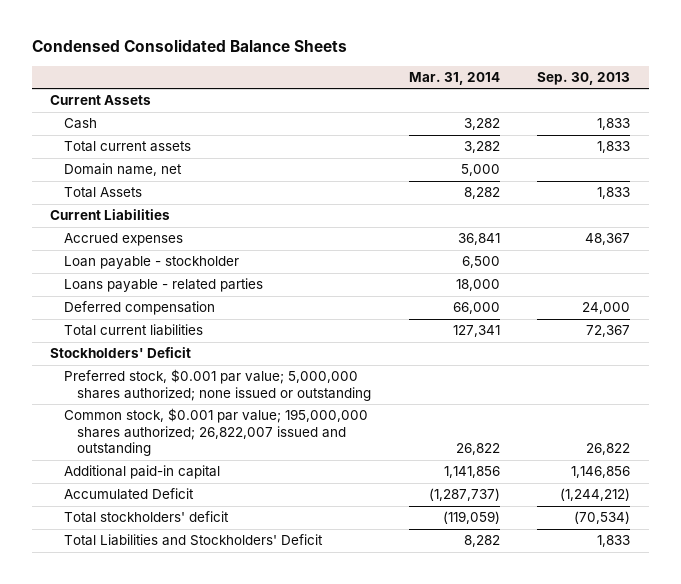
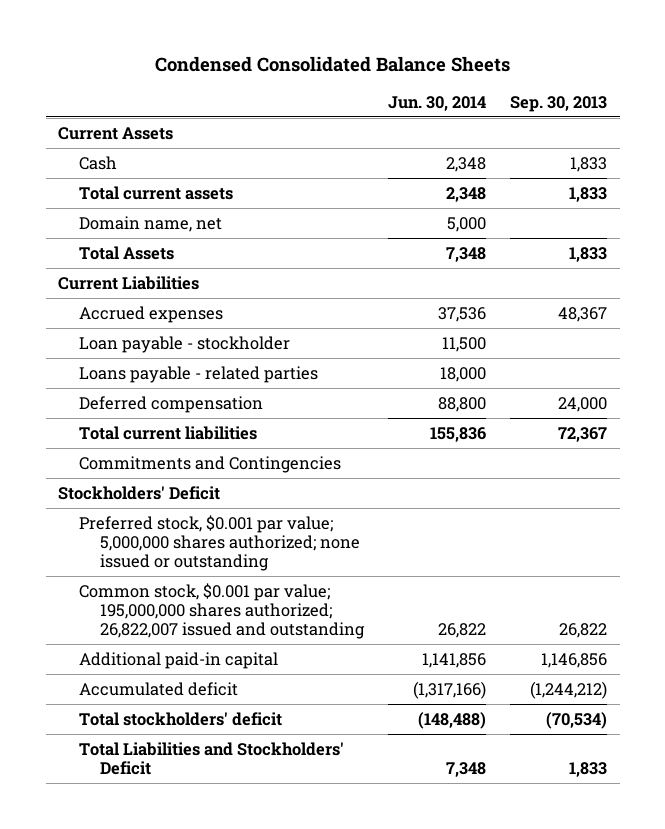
- | Mar. 31, 2014 | Sep. 30, 2013
+ | Jun. 30, 2014 | Sep. 30, 2013
+ Commitments and Contingencies
- Accumulated Deficit | (1,287,737) | (1,244,212)
+ Accumulated deficit | (1,317,166) | (1,244,212)

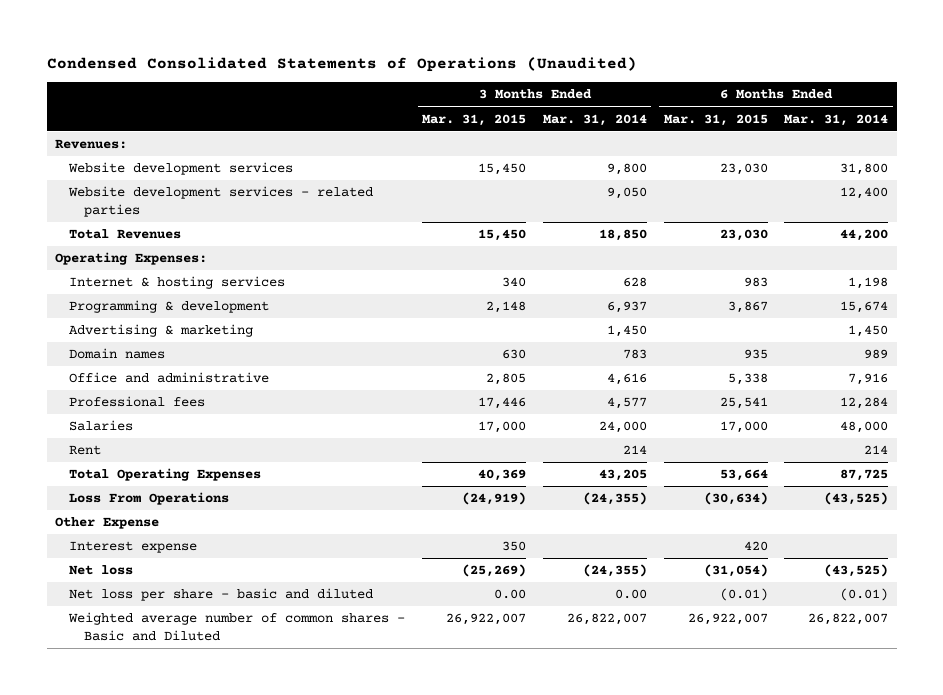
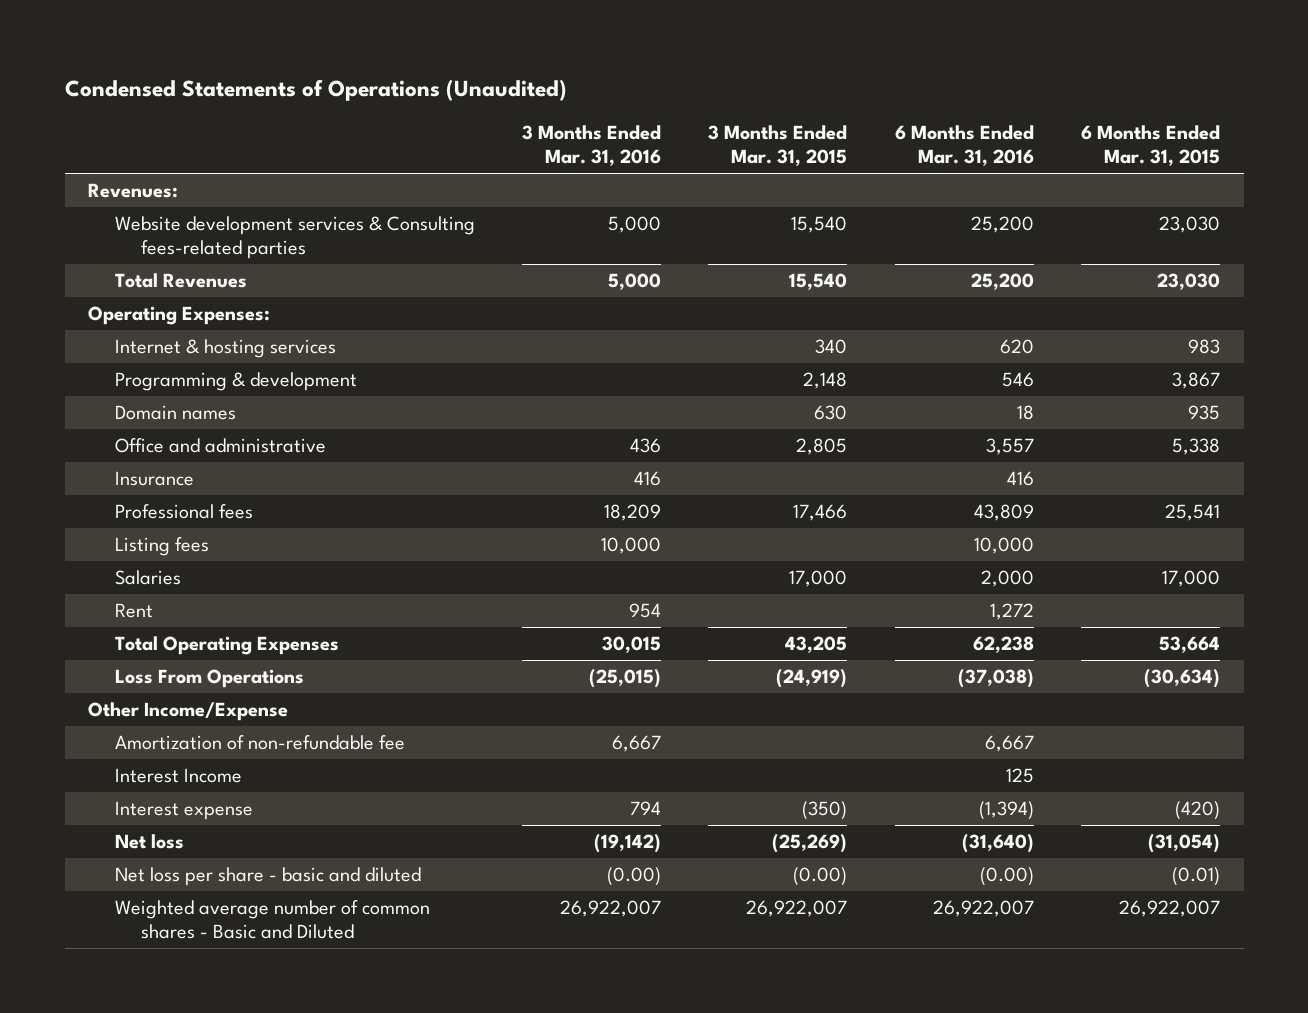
- Condensed Consolidated Statements of Operations (Unaudited)
+ Condensed Statements of Operations (Unaudited)
- | 3 Months Ended Mar. 31, 2015 | 3 Months Ended Mar. 31, 2014 | 6 Months Ended Mar. 31, 2015 | 6 Months Ended Mar. 31, 2014
+ | 3 Months Ended Mar. 31, 2016 | 3 Months Ended Mar. 31, 2015 | 6 Months Ended Mar. 31, 2016 | 6 Months Ended Mar. 31, 2015
- Website development services | 15,450 | 9,800 | 23,030 | 31,800
- Website development services - related parties | | 9,050 | | 12,400
- Total Revenues | 15,450 | 18,850 | 23,030 | 44,200
+ Website development services & Consulting fees-related parties | 5,000 | 15,540 | 25,200 | 23,030
+ Total Revenues | 5,000 | 15,540 | 25,200 | 23,030
- Advertising & marketing | | 1,450 | | 1,450
- Professional fees | 17,446 | 4,577 | 25,541 | 12,284
+ Insurance | 416 | | 416 |
+ Professional fees | 18,209 | 17,466 | 43,809 | 25,541
+ Listing fees | 10,000 | | 10,000 |
- Total Operating Expenses | 40,369 | 43,205 | 53,664 | 87,725
+ Total Operating Expenses | 30,015 | 43,205 | 62,238 | 53,664
- Other Expense
- Interest expense | 350 | | 420 |
+ Other Income/Expense
+ Amortization of non-refundable fee | 6,667 | | 6,667 |
+ Interest Income | | | 125 |
+ Interest expense | 794 | (350) | (1,394) | (420)
- Net loss per share - basic and diluted | 0.00 | 0.00 | (0.01) | (0.01)
+ Net loss per share - basic and diluted | (0.00) | (0.00) | (0.00) | (0.01)

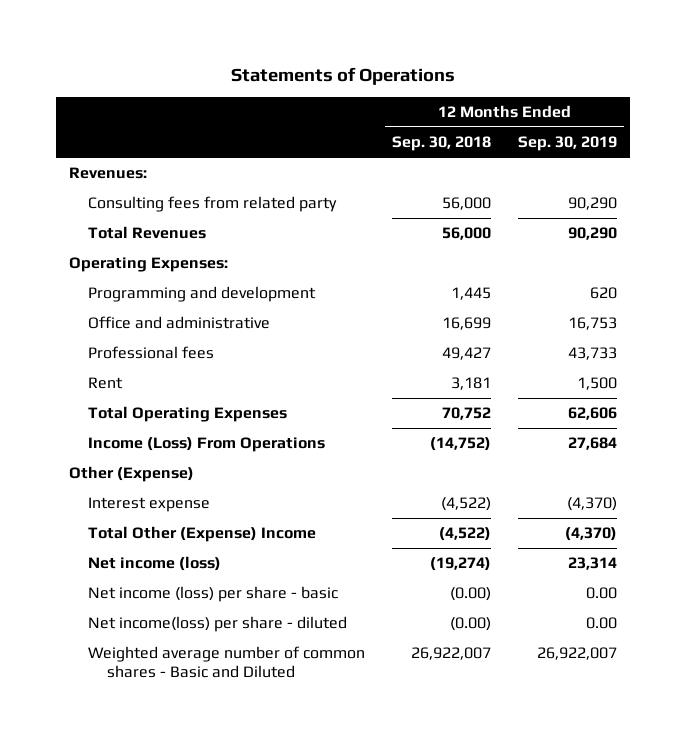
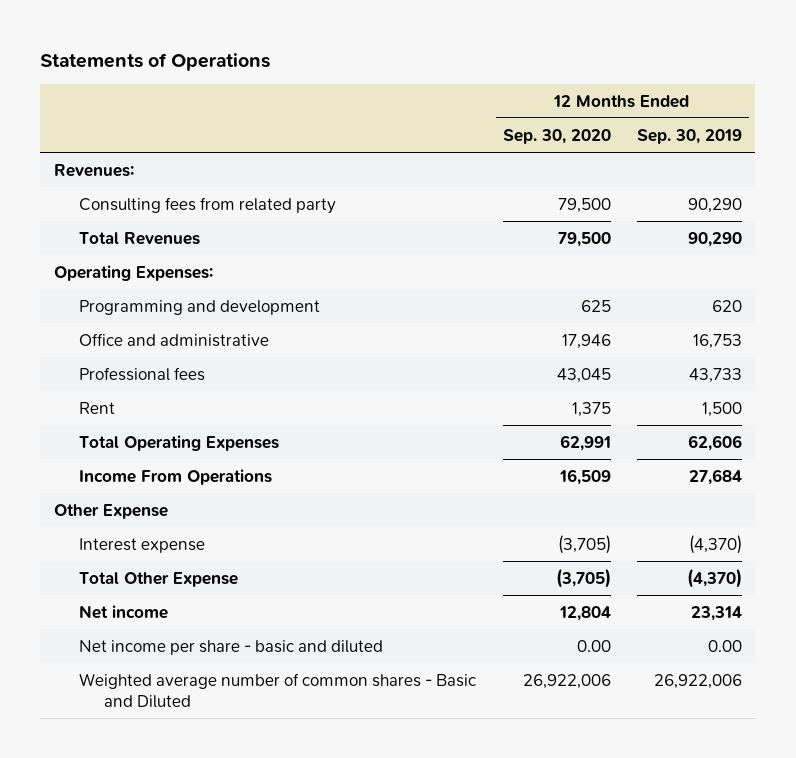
- | 12 Months Ended Sep. 30, 2018 | 12 Months Ended Sep. 30, 2019
+ | 12 Months Ended Sep. 30, 2020 | 12 Months Ended Sep. 30, 2019
- Income (Loss) From Operations | (14,752) | 27,684
- Other (Expense)
+ Income From Operations | 16,509 | 27,684
+ Other Expense
- Total Other (Expense) Income | (4,522) | (4,370)
- Net income (loss) | (19,274) | 23,314
- Net income (loss) per share - basic | (0.00) | 0.00
- Net income(loss) per share - diluted | (0.00) | 0.00
- Weighted average number of common shares - Basic and Diluted | 26,922,007 | 26,922,007
+ Total Other Expense | (3,705) | (4,370)
+ Net income | 12,804 | 23,314
+ Net income per share - basic and diluted | 0.00 | 0.00
+ Weighted average number of common shares - Basic and Diluted | 26,922,006 | 26,922,006

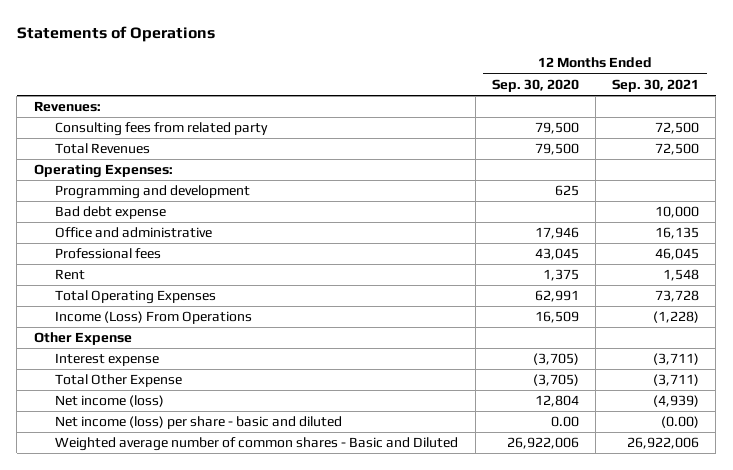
- | 12 Months Ended Sep. 30, 2020 | 12 Months Ended Sep. 30, 2019
+ | 12 Months Ended Sep. 30, 2020 | 12 Months Ended Sep. 30, 2021
+ Bad debt expense | | 10,000
- Income From Operations | 16,509 | 27,684
+ Income (Loss) From Operations | 16,509 | (1,228)
- Net income | 12,804 | 23,314
- Net income per share - basic and diluted | 0.00 | 0.00
+ Net income (loss) | 12,804 | (4,939)
+ Net income (loss) per share - basic and diluted | 0.00 | (0.00)

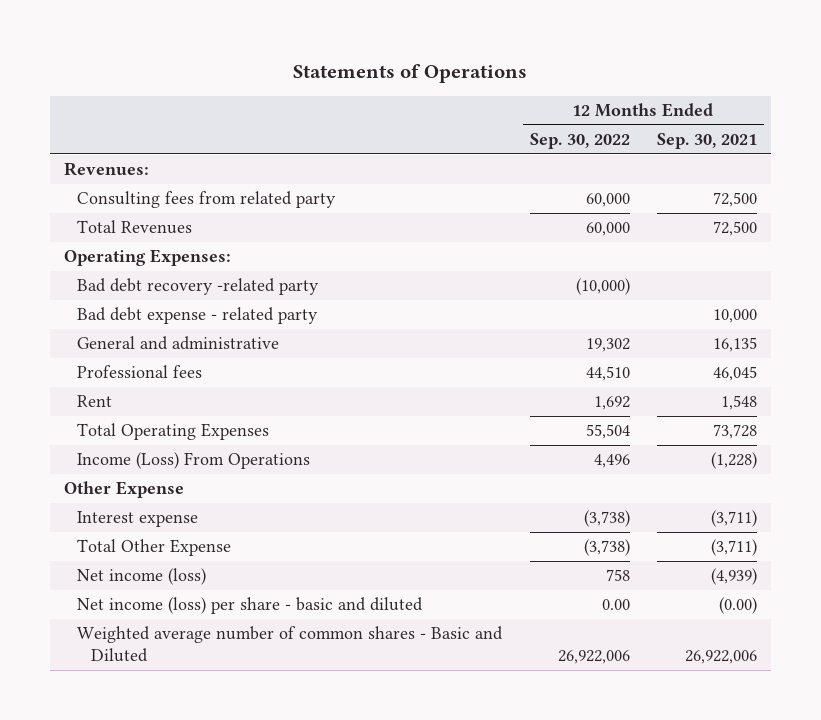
- | 12 Months Ended Sep. 30, 2020 | 12 Months Ended Sep. 30, 2021
+ | 12 Months Ended Sep. 30, 2022 | 12 Months Ended Sep. 30, 2021
- Programming and development | 625 |
- Bad debt expense | | 10,000
- Office and administrative | 17,946 | 16,135
+ Bad debt recovery -related party | (10,000) |
+ Bad debt expense - related party | | 10,000
+ General and administrative | 19,302 | 16,135

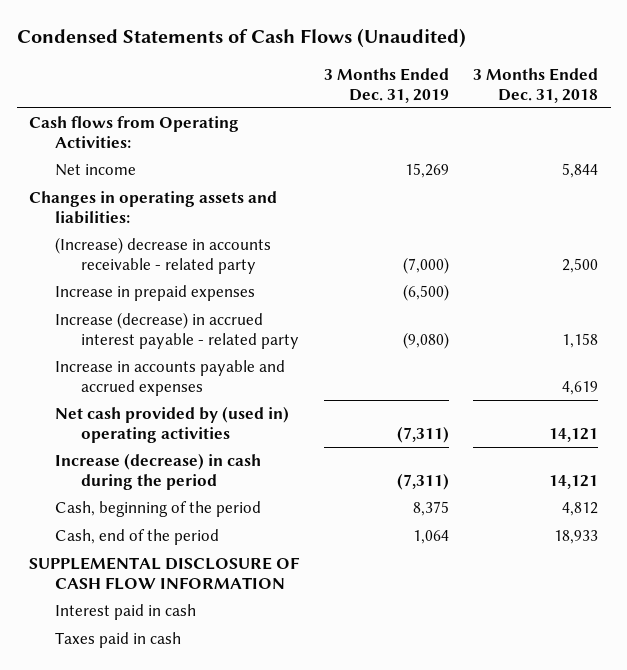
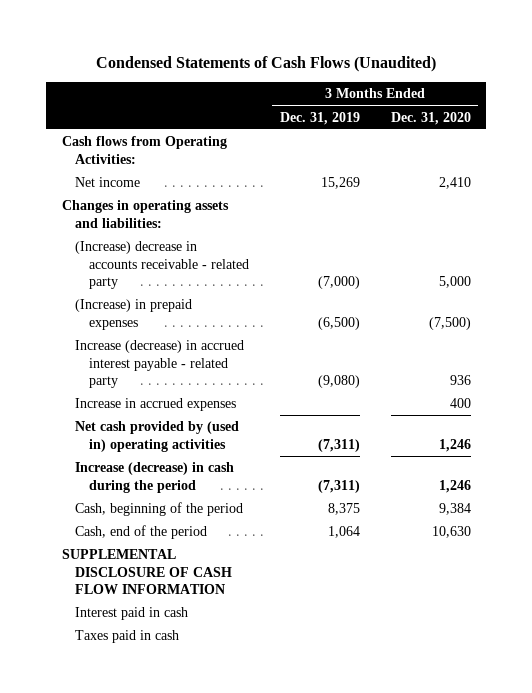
- | 3 Months Ended Dec. 31, 2019 | 3 Months Ended Dec. 31, 2018
+ | 3 Months Ended Dec. 31, 2019 | 3 Months Ended Dec. 31, 2020
- Increase in prepaid expenses | (6,500) |
+ (Increase) in prepaid expenses | (6,500) | (7,500)
- Increase in accounts payable and accrued expenses | | 4,619
+ Increase in accrued expenses | | 400

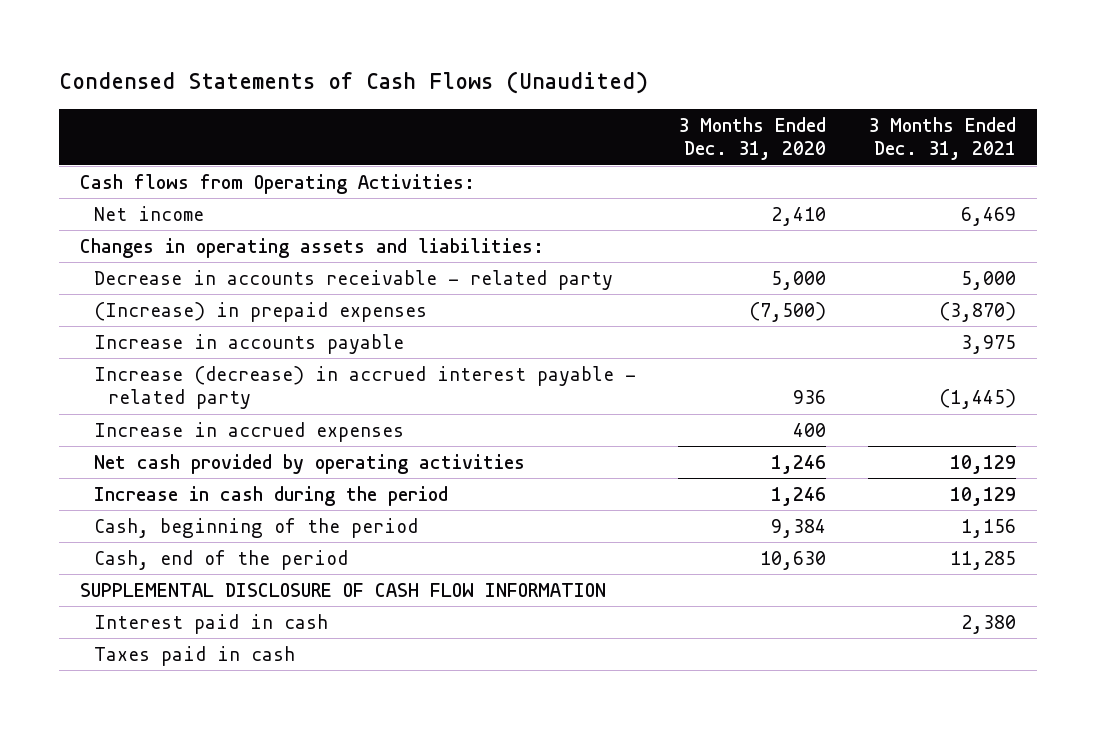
- | 3 Months Ended Dec. 31, 2019 | 3 Months Ended Dec. 31, 2020
+ | 3 Months Ended Dec. 31, 2020 | 3 Months Ended Dec. 31, 2021
- (Increase) decrease in accounts receivable - related party | (7,000) | 5,000
+ Decrease in accounts receivable - related party | 5,000 | 5,000
+ Increase in accounts payable | | 3,975
- Net cash provided by (used in) operating activities | (7,311) | 1,246
- Increase (decrease) in cash during the period | (7,311) | 1,246
+ Net cash provided by operating activities | 1,246 | 10,129
+ Increase in cash during the period | 1,246 | 10,129

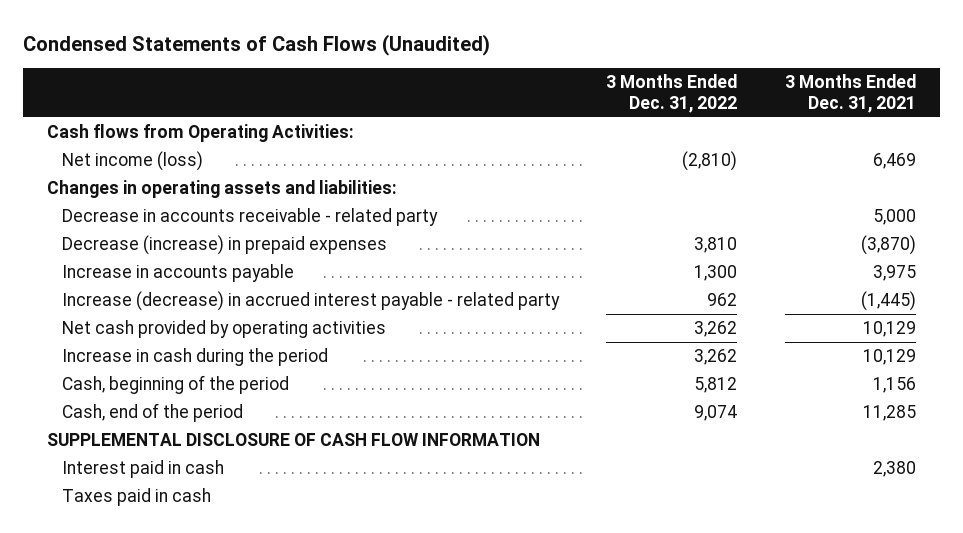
- | 3 Months Ended Dec. 31, 2020 | 3 Months Ended Dec. 31, 2021
+ | 3 Months Ended Dec. 31, 2022 | 3 Months Ended Dec. 31, 2021
- Net income | 2,410 | 6,469
+ Net income (loss) | (2,810) | 6,469
- (Increase) in prepaid expenses | (7,500) | (3,870)
+ Decrease (increase) in prepaid expenses | 3,810 | (3,870)
- Increase in accrued expenses | 400 |

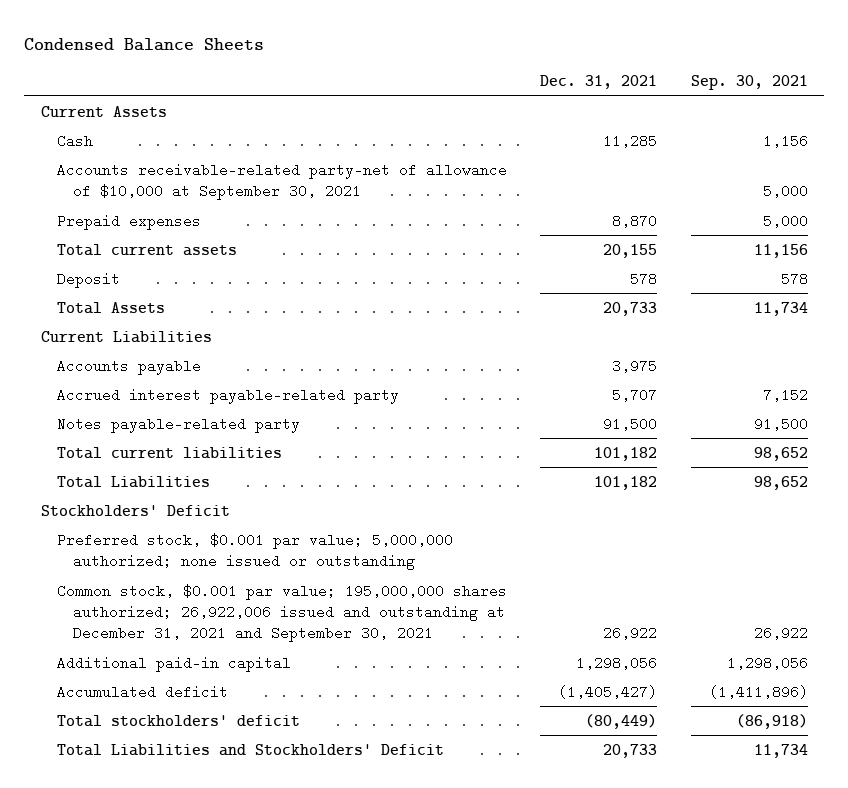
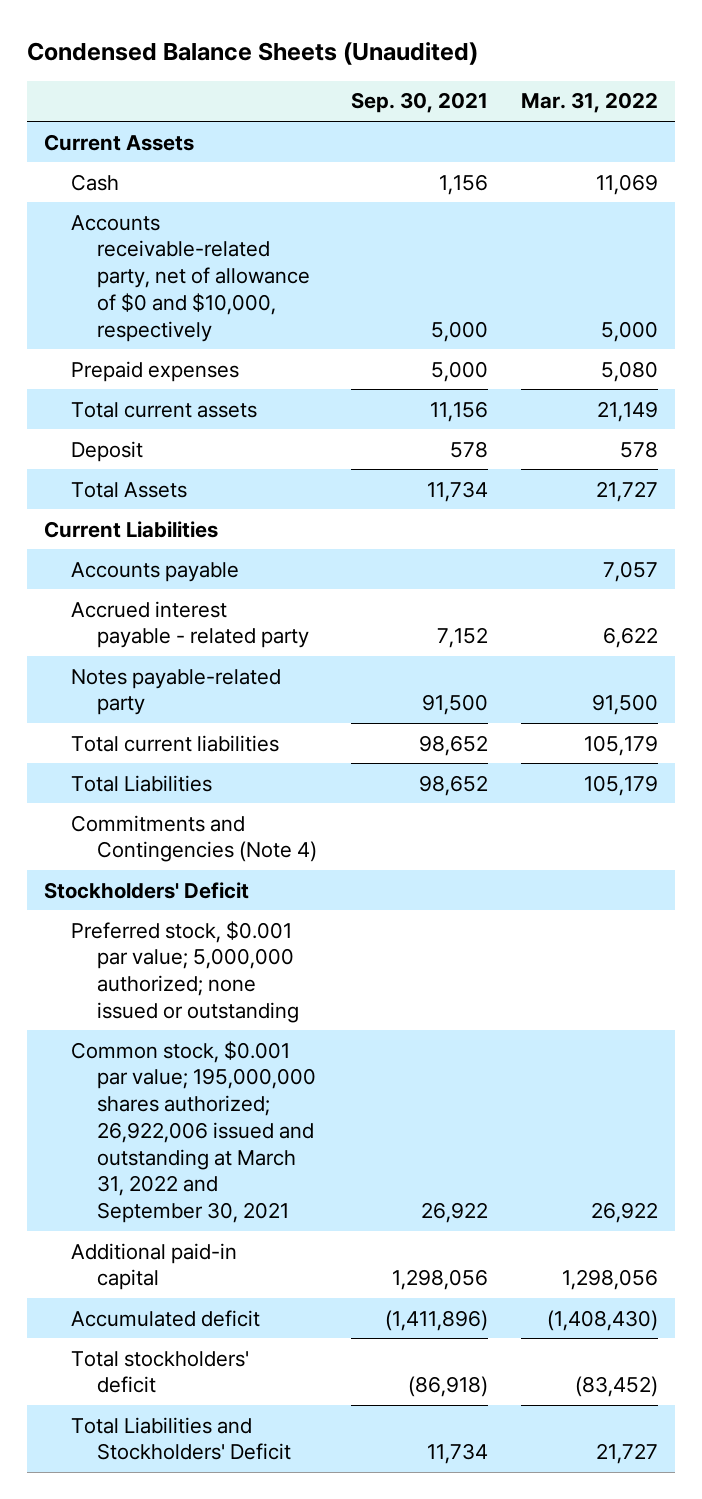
- Condensed Balance Sheets
+ Condensed Balance Sheets (Unaudited)
- | Dec. 31, 2021 | Sep. 30, 2021
+ | Sep. 30, 2021 | Mar. 31, 2022
- Accounts receivable-related party-net of allowance of $10,000 at September 30, 2021 | | 5,000
+ Accounts receivable-related party, net of allowance of $0 and $10,000, respectively | 5,000 | 5,000
- Accrued interest payable-related party | 5,707 | 7,152
+ Accrued interest payable - related party | 7,152 | 6,622
+ Commitments and Contingencies (Note 4)
- Common stock, $0.001 par value; 195,000,000 shares authorized; 26,922,006 issued and outstanding at December 31, 2021 and September 30, 2021 | 26,922 | 26,922
+ Common stock, $0.001 par value; 195,000,000 shares authorized; 26,922,006 issued and outstanding at March 31, 2022 and September 30, 2021 | 26,922 | 26,922

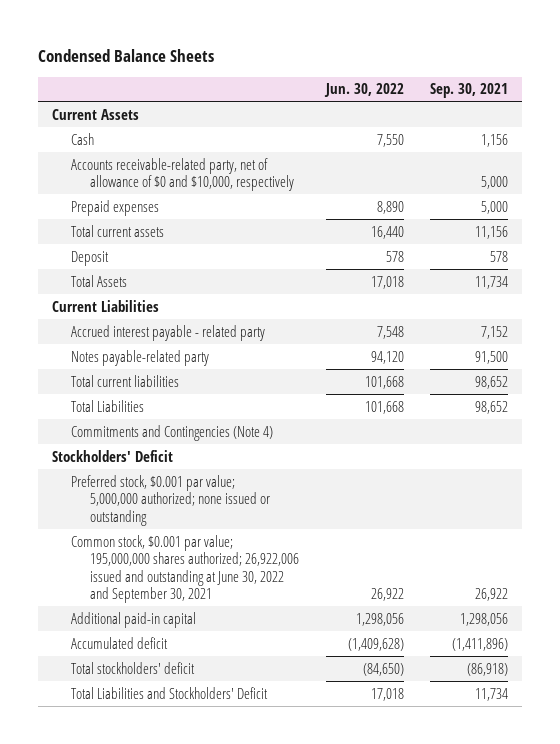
- Condensed Balance Sheets (Unaudited)
+ Condensed Balance Sheets
- | Sep. 30, 2021 | Mar. 31, 2022
+ | Jun. 30, 2022 | Sep. 30, 2021
- Accounts payable | | 7,057
- Common stock, $0.001 par value; 195,000,000 shares authorized; 26,922,006 issued and outstanding at March 31, 2022 and September 30, 2021 | 26,922 | 26,922
+ Common stock, $0.001 par value; 195,000,000 shares authorized; 26,922,006 issued and outstanding at June 30, 2022 and September 30, 2021 | 26,922 | 26,922

